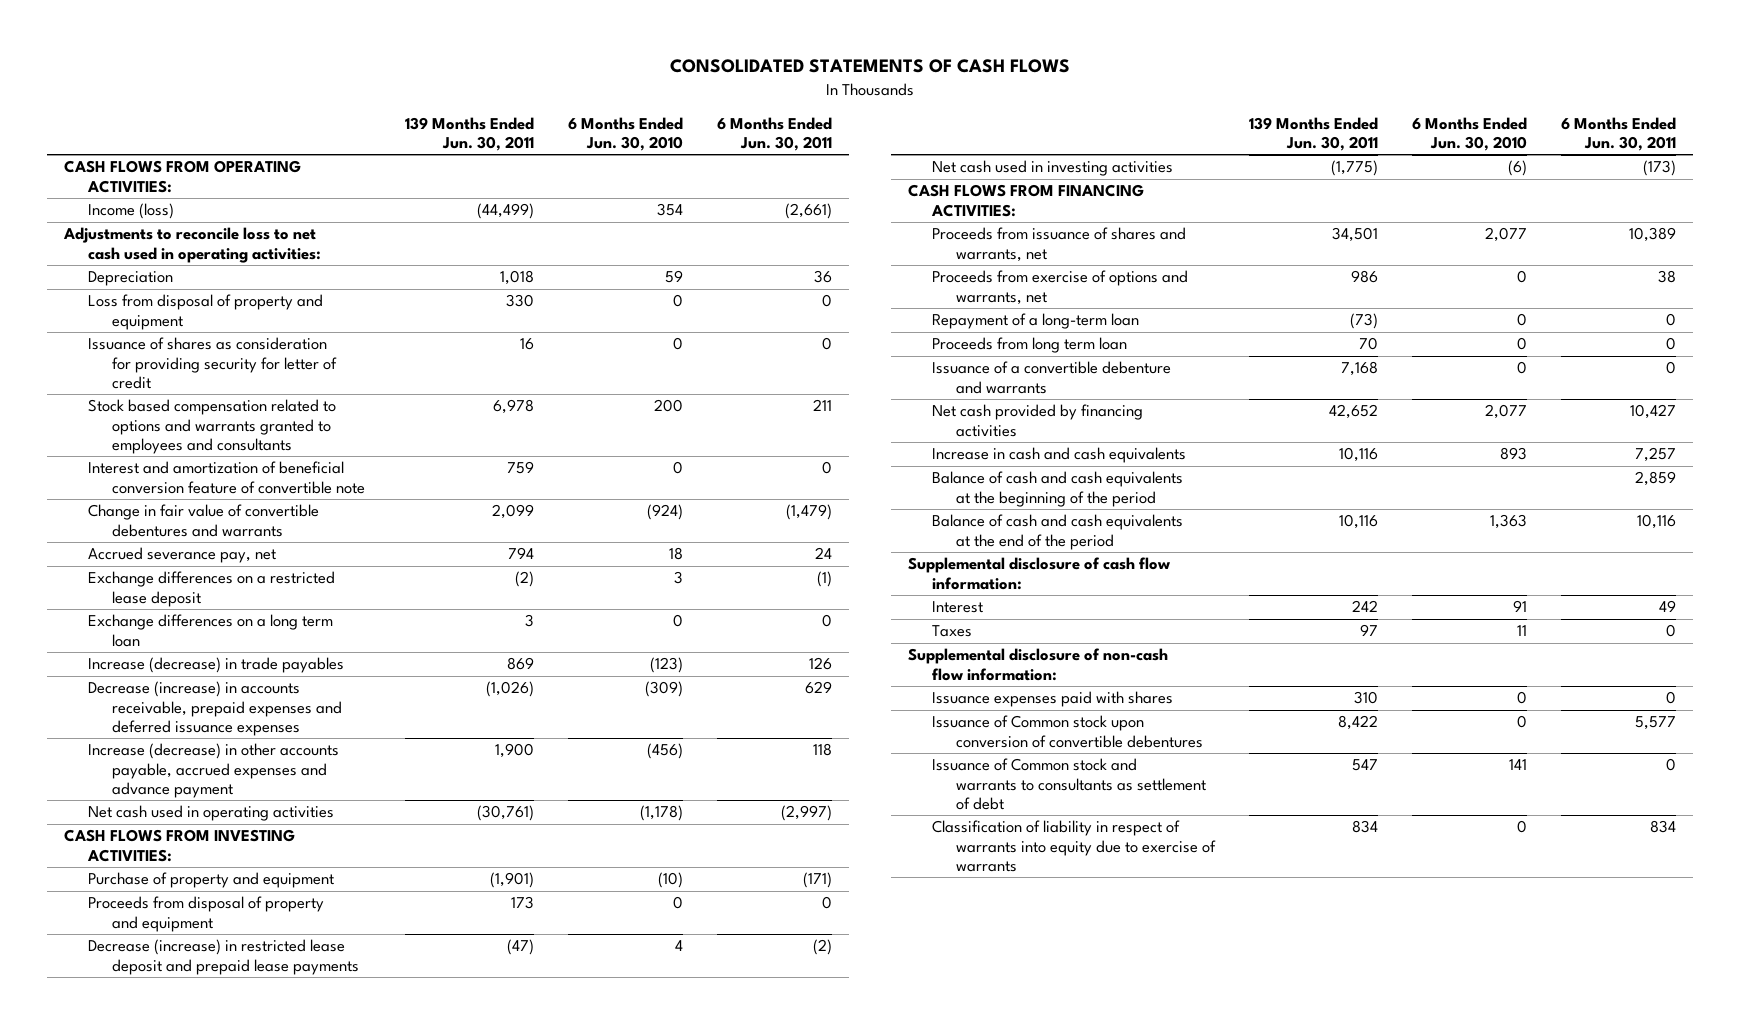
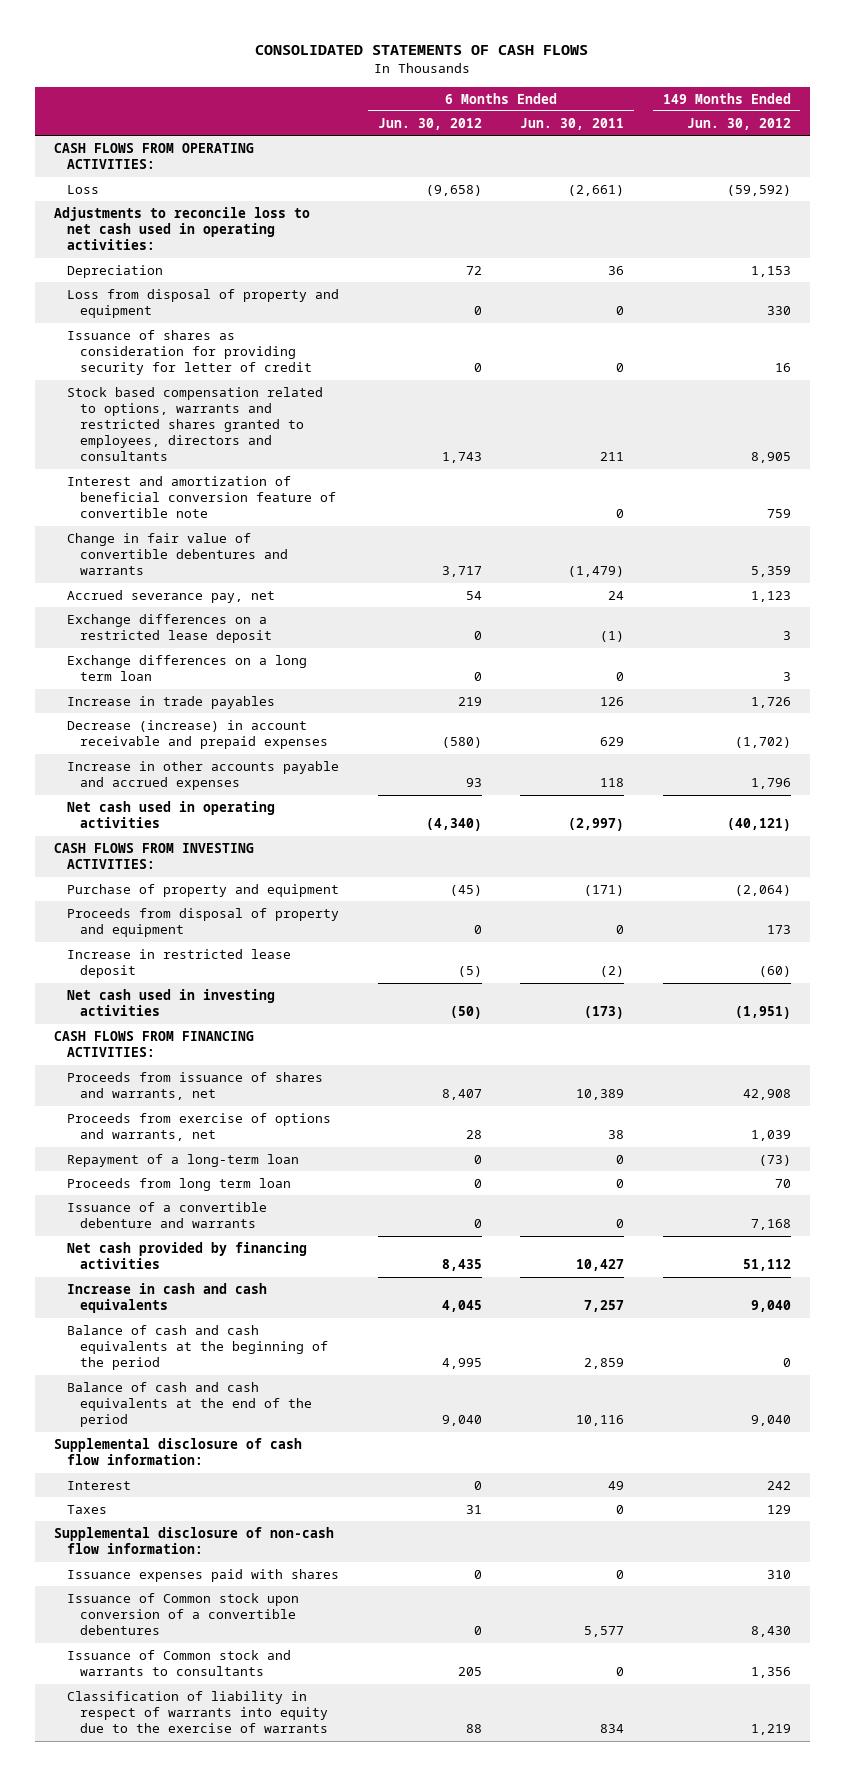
- | 139 Months Ended Jun. 30, 2011 | 6 Months Ended Jun. 30, 2010 | 6 Months Ended Jun. 30, 2011
+ | 6 Months Ended Jun. 30, 2012 | 6 Months Ended Jun. 30, 2011 | 149 Months Ended Jun. 30, 2012
- Income (loss) | (44,499) | 354 | (2,661)
+ Loss | (9,658) | (2,661) | (59,592)
- Stock based compensation related to options and warrants granted to employees and consultants | 6,978 | 200 | 211
+ Stock based compensation related to options, warrants and restricted shares granted to employees, directors and consultants | 1,743 | 211 | 8,905
- Increase (decrease) in trade payables | 869 | (123) | 126
- Decrease (increase) in accounts receivable, prepaid expenses and deferred issuance expenses | (1,026) | (309) | 629
- Increase (decrease) in other accounts payable, accrued expenses and advance payment | 1,900 | (456) | 118
+ Increase in trade payables | 219 | 126 | 1,726
+ Decrease (increase) in account receivable and prepaid expenses | (580) | 629 | (1,702)
+ Increase in other accounts payable and accrued expenses | 93 | 118 | 1,796
- Decrease (increase) in restricted lease deposit and prepaid lease payments | (47) | 4 | (2)
+ Increase in restricted lease deposit | (5) | (2) | (60)
- Issuance of Common stock upon conversion of convertible debentures | 8,422 | 0 | 5,577
- Issuance of Common stock and warrants to consultants as settlement of debt | 547 | 141 | 0
- Classification of liability in respect of warrants into equity due to exercise of warrants | 834 | 0 | 834
+ Issuance of Common stock upon conversion of a convertible debentures | 0 | 5,577 | 8,430
+ Issuance of Common stock and warrants to consultants | 205 | 0 | 1,356
+ Classification of liability in respect of warrants into equity due to the exercise of warrants | 88 | 834 | 1,219

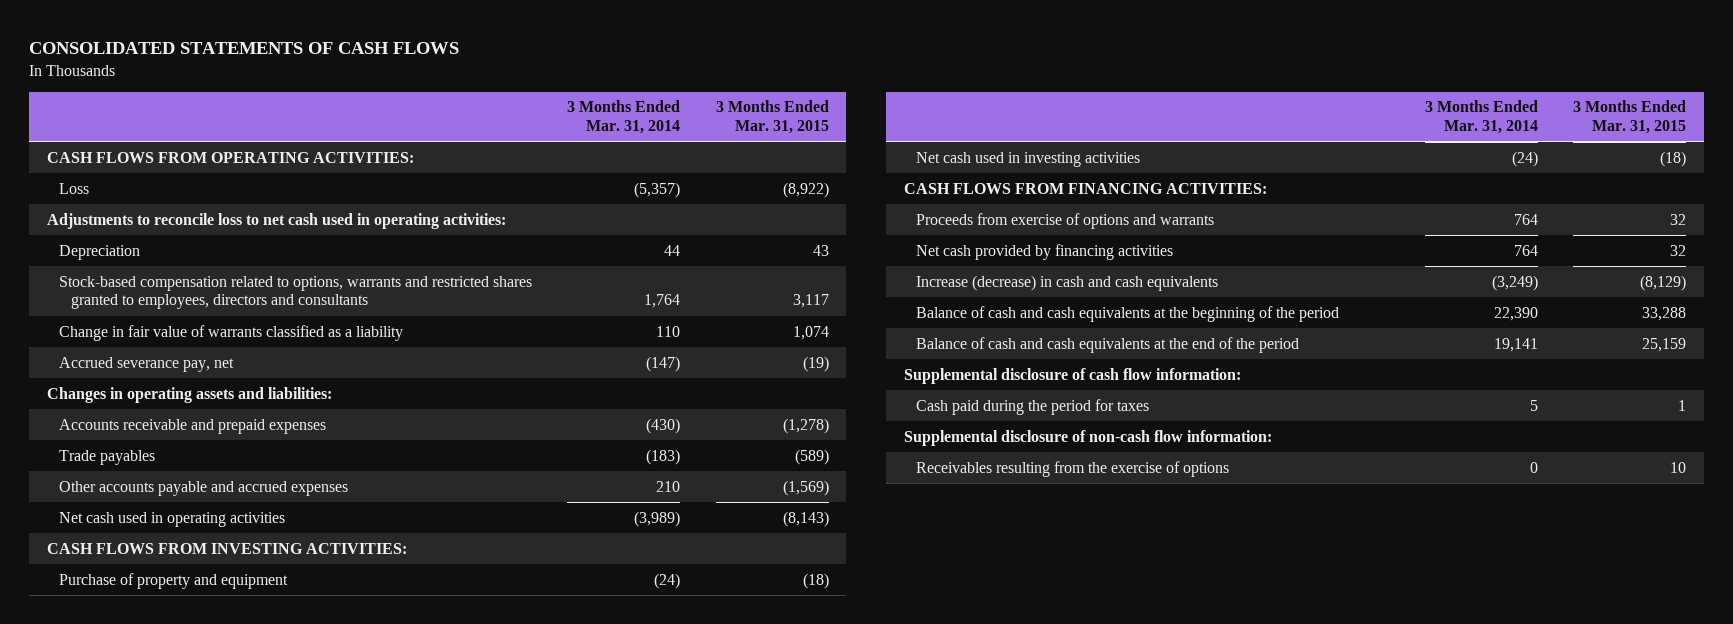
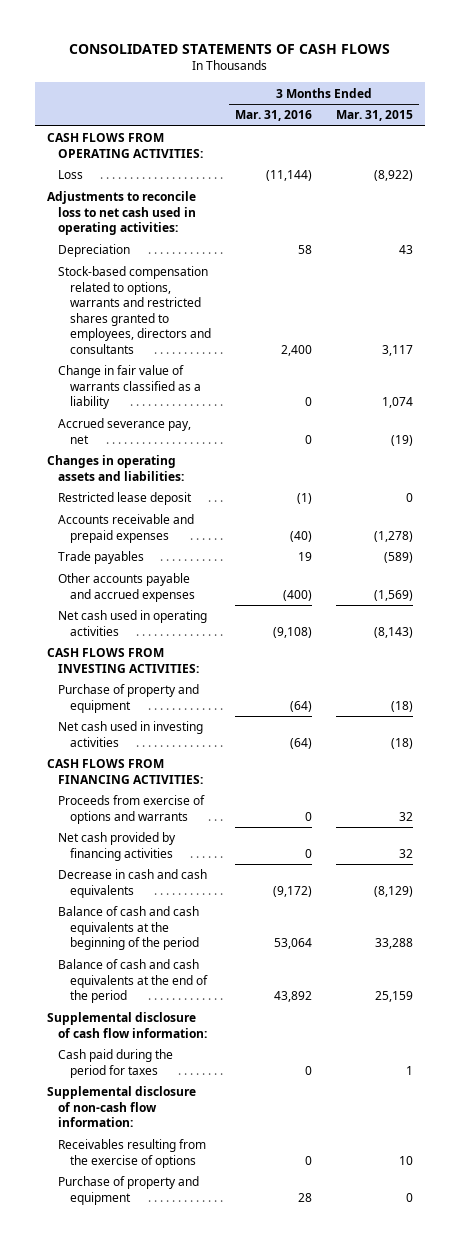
- | 3 Months Ended Mar. 31, 2014 | 3 Months Ended Mar. 31, 2015
+ | 3 Months Ended Mar. 31, 2016 | 3 Months Ended Mar. 31, 2015
+ Restricted lease deposit | (1) | 0
- Increase (decrease) in cash and cash equivalents | (3,249) | (8,129)
+ Decrease in cash and cash equivalents | (9,172) | (8,129)
+ Purchase of property and equipment | 28 | 0

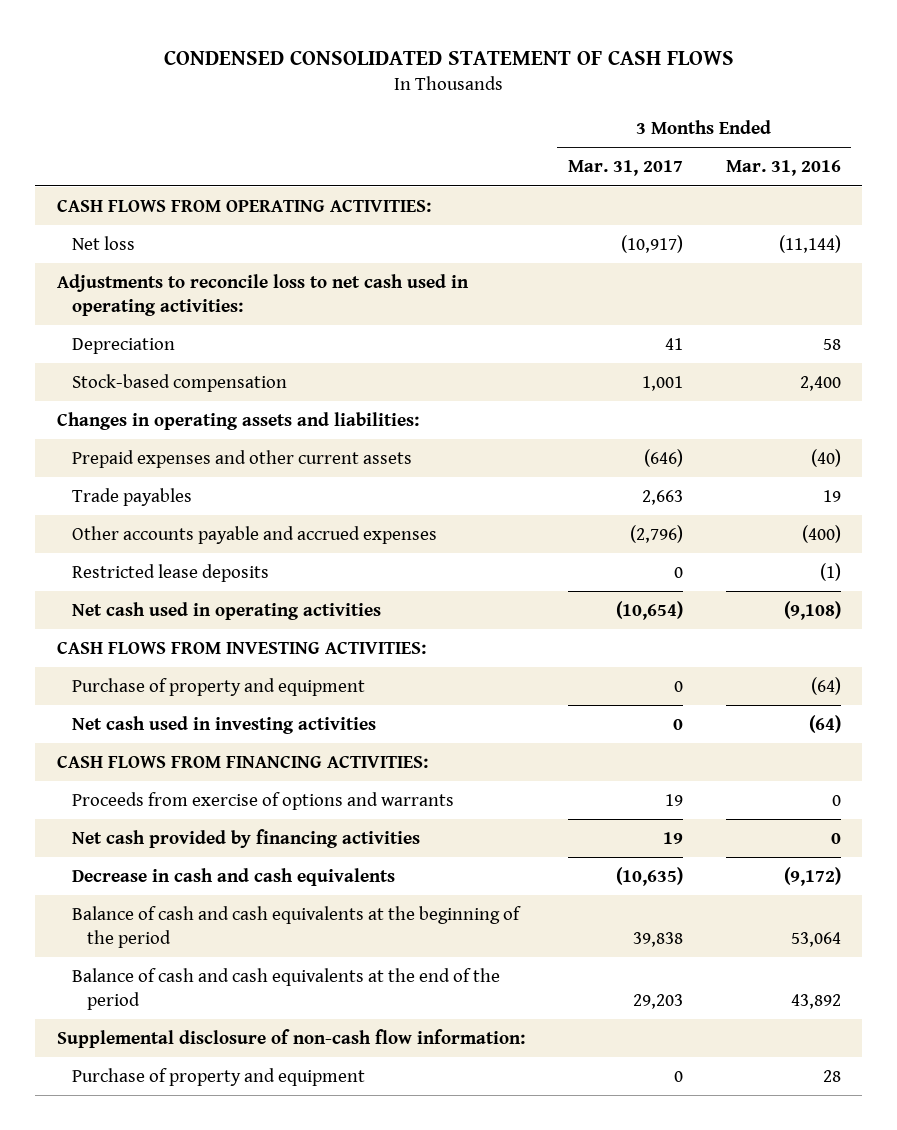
- CONSOLIDATED STATEMENTS OF CASH FLOWS
+ CONDENSED CONSOLIDATED STATEMENT OF CASH FLOWS
- | 3 Months Ended Mar. 31, 2016 | 3 Months Ended Mar. 31, 2015
+ | 3 Months Ended Mar. 31, 2017 | 3 Months Ended Mar. 31, 2016
- Loss | (11,144) | (8,922)
+ Net loss | (10,917) | (11,144)
- Stock-based compensation related to options, warrants and restricted shares granted to employees, directors and consultants | 2,400 | 3,117
- Change in fair value of warrants classified as a liability | 0 | 1,074
- Accrued severance pay, net | 0 | (19)
+ Stock-based compensation | 1,001 | 2,400
- Restricted lease deposit | (1) | 0
- Accounts receivable and prepaid expenses | (40) | (1,278)
+ Prepaid expenses and other current assets | (646) | (40)
+ Restricted lease deposits | 0 | (1)
- Supplemental disclosure of cash flow information:
- Cash paid during the period for taxes | 0 | 1
- Receivables resulting from the exercise of options | 0 | 10

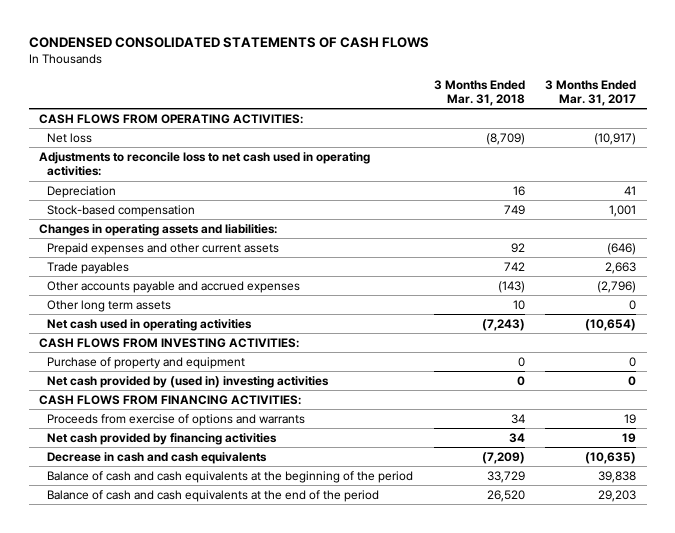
- CONDENSED CONSOLIDATED STATEMENT OF CASH FLOWS
+ CONDENSED CONSOLIDATED STATEMENTS OF CASH FLOWS
- | 3 Months Ended Mar. 31, 2017 | 3 Months Ended Mar. 31, 2016
+ | 3 Months Ended Mar. 31, 2018 | 3 Months Ended Mar. 31, 2017
- Restricted lease deposits | 0 | (1)
+ Other long term assets | 10 | 0
- Net cash used in investing activities | 0 | (64)
+ Net cash provided by (used in) investing activities | 0 | 0
- Supplemental disclosure of non-cash flow information:
- Purchase of property and equipment | 0 | 28

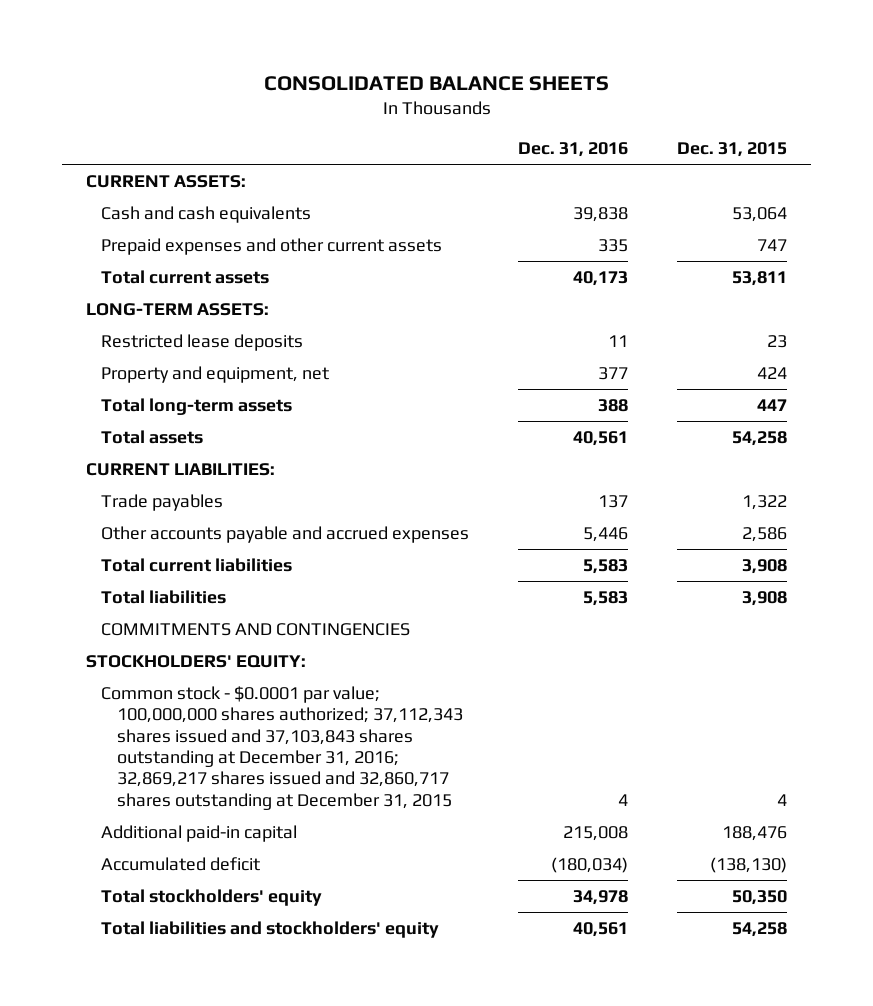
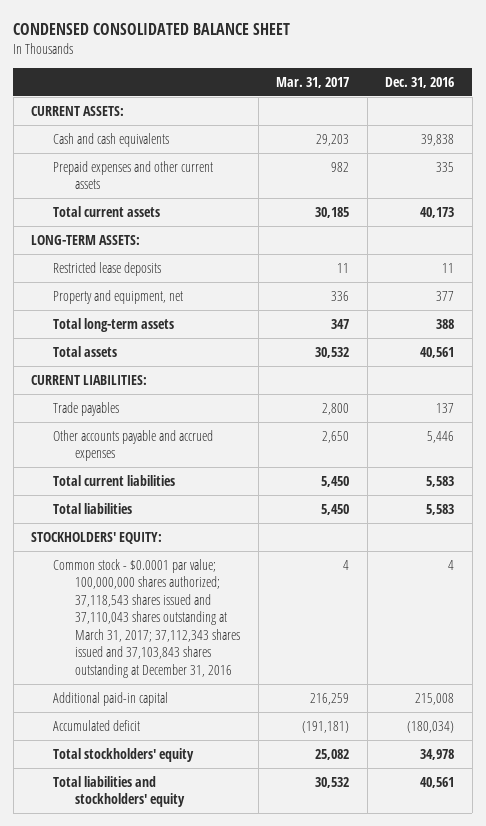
- CONSOLIDATED BALANCE SHEETS
+ CONDENSED CONSOLIDATED BALANCE SHEET
- | Dec. 31, 2016 | Dec. 31, 2015
+ | Mar. 31, 2017 | Dec. 31, 2016
- COMMITMENTS AND CONTINGENCIES
- Common stock - $0.0001 par value; 100,000,000 shares authorized; 37,112,343 shares issued and 37,103,843 shares outstanding at December 31, 2016; 32,869,217 shares issued and 32,860,717 shares outstanding at December 31, 2015 | 4 | 4
+ Common stock - $0.0001 par value; 100,000,000 shares authorized; 37,118,543 shares issued and 37,110,043 shares outstanding at March 31, 2017; 37,112,343 shares issued and 37,103,843 shares outstanding at December 31, 2016 | 4 | 4

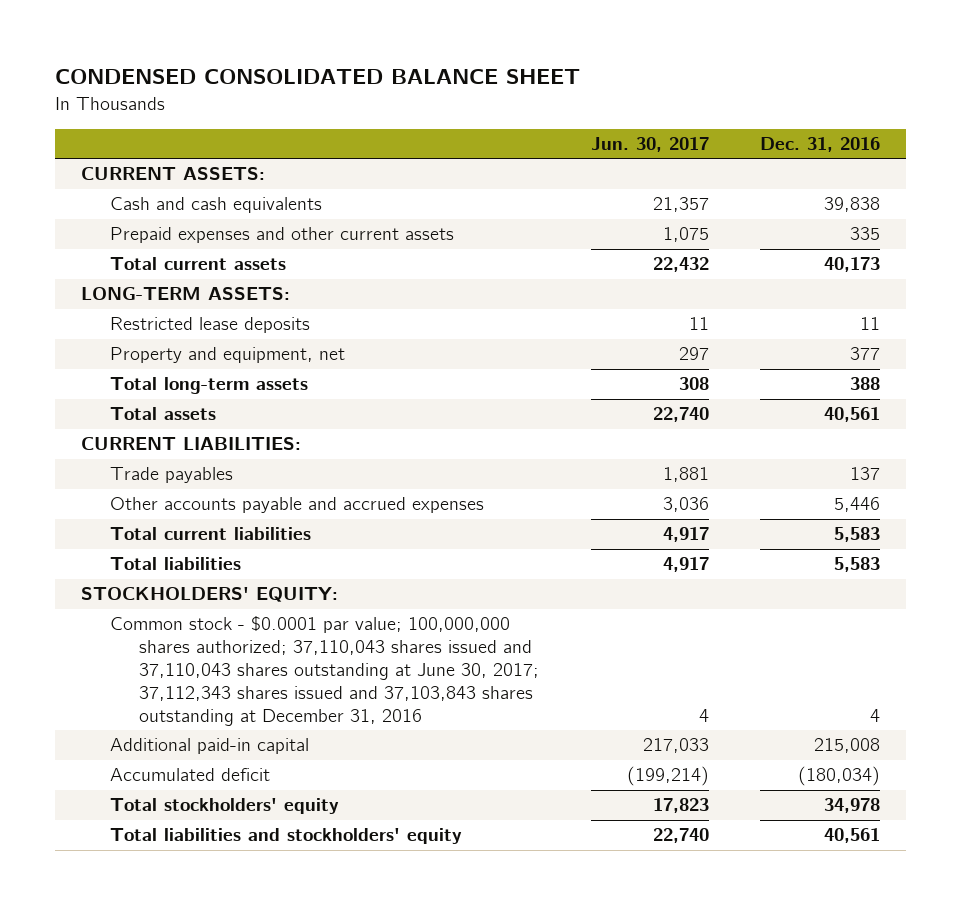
- | Mar. 31, 2017 | Dec. 31, 2016
+ | Jun. 30, 2017 | Dec. 31, 2016
- Common stock - $0.0001 par value; 100,000,000 shares authorized; 37,118,543 shares issued and 37,110,043 shares outstanding at March 31, 2017; 37,112,343 shares issued and 37,103,843 shares outstanding at December 31, 2016 | 4 | 4
+ Common stock - $0.0001 par value; 100,000,000 shares authorized; 37,110,043 shares issued and 37,110,043 shares outstanding at June 30, 2017; 37,112,343 shares issued and 37,103,843 shares outstanding at December 31, 2016 | 4 | 4

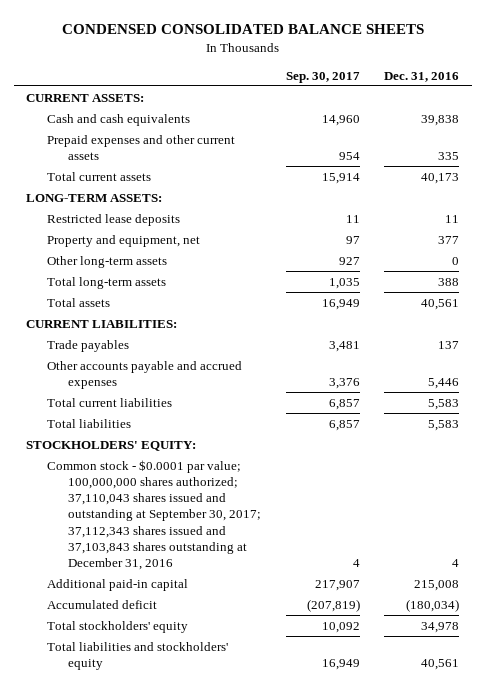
- CONDENSED CONSOLIDATED BALANCE SHEET
+ CONDENSED CONSOLIDATED BALANCE SHEETS
- | Jun. 30, 2017 | Dec. 31, 2016
+ | Sep. 30, 2017 | Dec. 31, 2016
+ Other long-term assets | 927 | 0
- Common stock - $0.0001 par value; 100,000,000 shares authorized; 37,110,043 shares issued and 37,110,043 shares outstanding at June 30, 2017; 37,112,343 shares issued and 37,103,843 shares outstanding at December 31, 2016 | 4 | 4
+ Common stock - $0.0001 par value; 100,000,000 shares authorized; 37,110,043 shares issued and outstanding at September 30, 2017; 37,112,343 shares issued and 37,103,843 shares outstanding at December 31, 2016 | 4 | 4

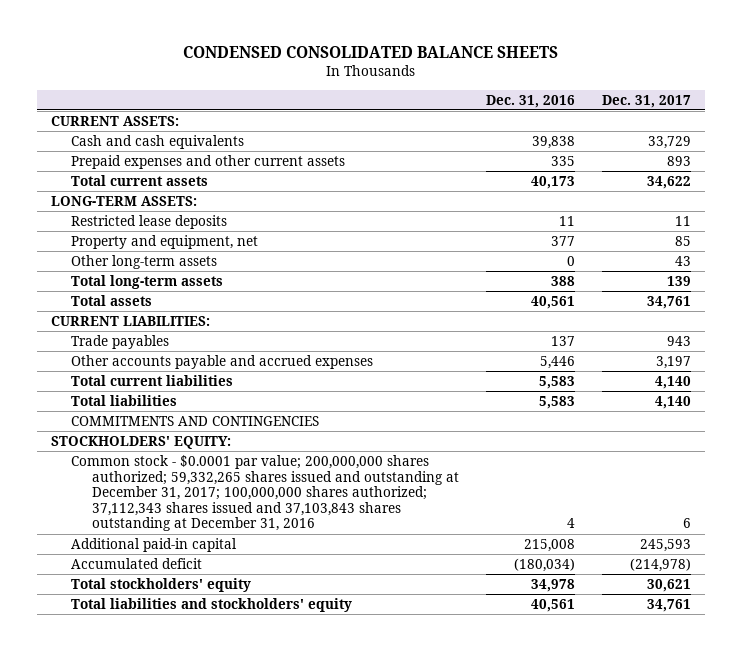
- | Sep. 30, 2017 | Dec. 31, 2016
+ | Dec. 31, 2016 | Dec. 31, 2017
+ COMMITMENTS AND CONTINGENCIES
- Common stock - $0.0001 par value; 100,000,000 shares authorized; 37,110,043 shares issued and outstanding at September 30, 2017; 37,112,343 shares issued and 37,103,843 shares outstanding at December 31, 2016 | 4 | 4
+ Common stock - $0.0001 par value; 200,000,000 shares authorized; 59,332,265 shares issued and outstanding at December 31, 2017; 100,000,000 shares authorized; 37,112,343 shares issued and 37,103,843 shares outstanding at December 31, 2016 | 4 | 6

